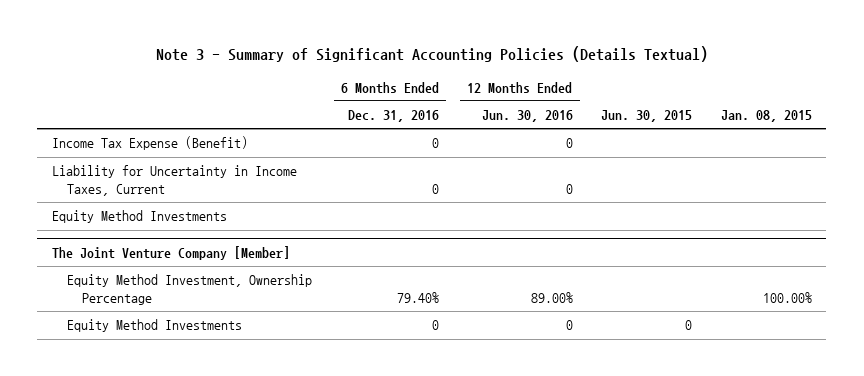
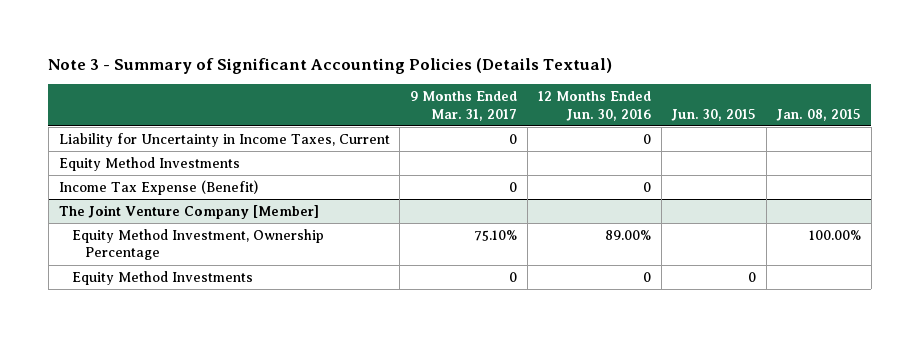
- | 6 Months Ended Dec. 31, 2016 | 12 Months Ended Jun. 30, 2016 | Jun. 30, 2015 | Jan. 08, 2015
+ | 9 Months Ended Mar. 31, 2017 | 12 Months Ended Jun. 30, 2016 | Jun. 30, 2015 | Jan. 08, 2015
moved down: Income Tax Expense (Benefit) | 0 | 0 | |

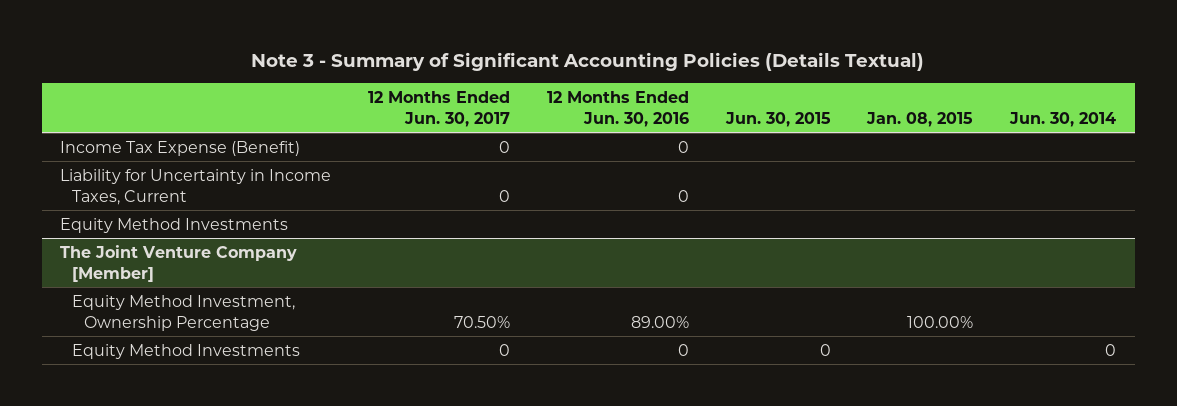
- | 9 Months Ended Mar. 31, 2017 | 12 Months Ended Jun. 30, 2016 | Jun. 30, 2015 | Jan. 08, 2015
+ | 12 Months Ended Jun. 30, 2017 | 12 Months Ended Jun. 30, 2016 | Jun. 30, 2015 | Jan. 08, 2015 | Jun. 30, 2014
moved up: Income Tax Expense (Benefit) | 0 | 0 | | |

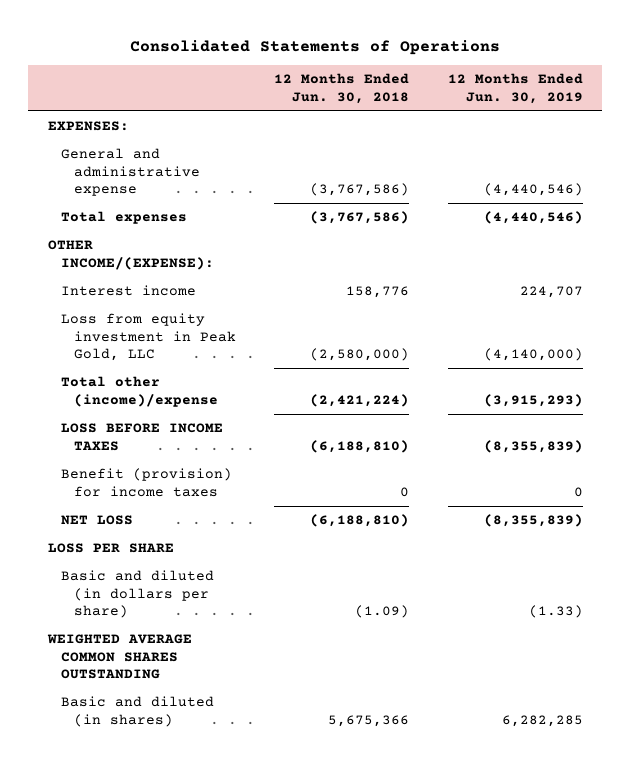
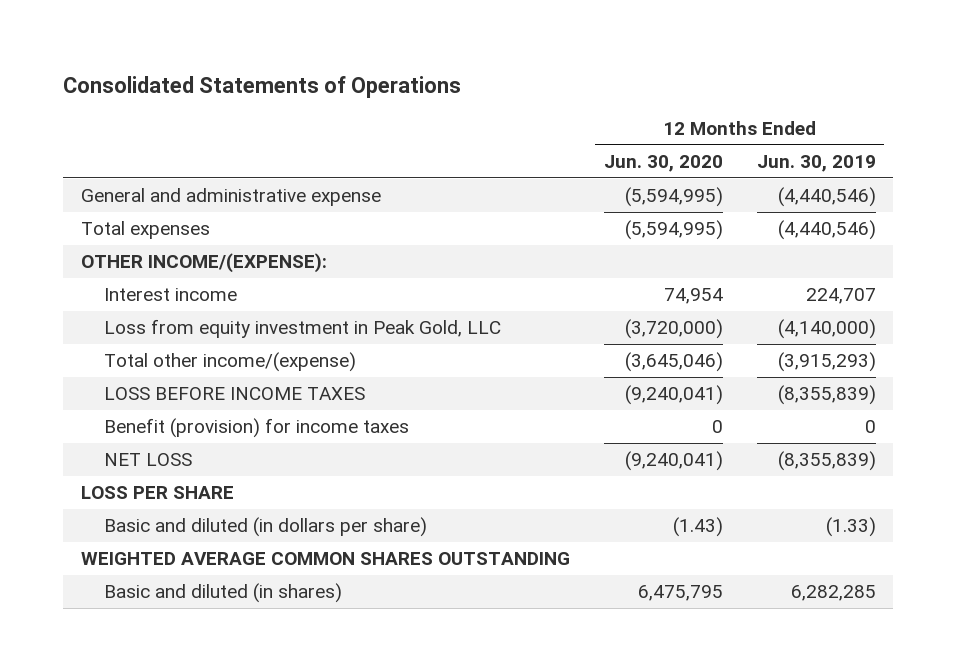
- | 12 Months Ended Jun. 30, 2018 | 12 Months Ended Jun. 30, 2019
+ | 12 Months Ended Jun. 30, 2020 | 12 Months Ended Jun. 30, 2019
- EXPENSES:
- Total other (income)/expense | (2,421,224) | (3,915,293)
+ Total other income/(expense) | (3,645,046) | (3,915,293)

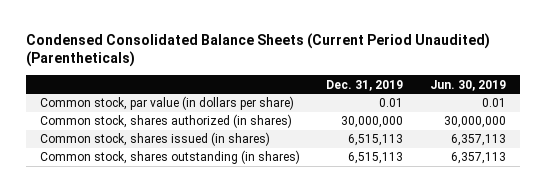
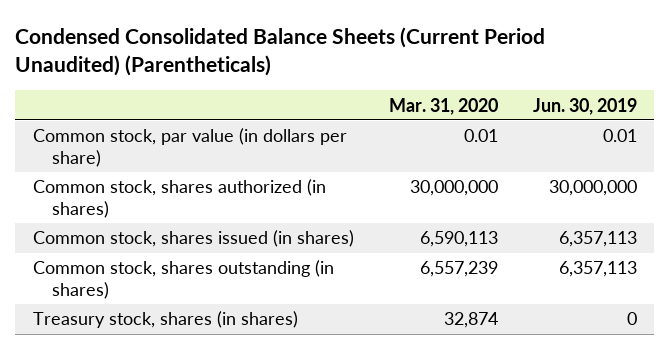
- | Dec. 31, 2019 | Jun. 30, 2019
+ | Mar. 31, 2020 | Jun. 30, 2019
+ Treasury stock, shares (in shares) | 32,874 | 0

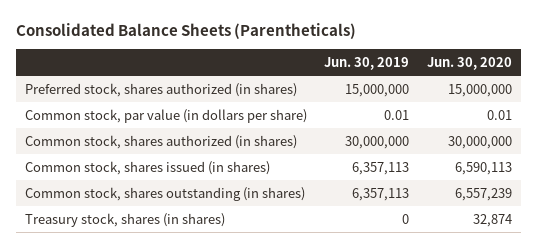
- Condensed Consolidated Balance Sheets (Current Period Unaudited) (Parentheticals)
+ Consolidated Balance Sheets (Parentheticals)
- | Mar. 31, 2020 | Jun. 30, 2019
+ | Jun. 30, 2019 | Jun. 30, 2020
+ Preferred stock, shares authorized (in shares) | 15,000,000 | 15,000,000

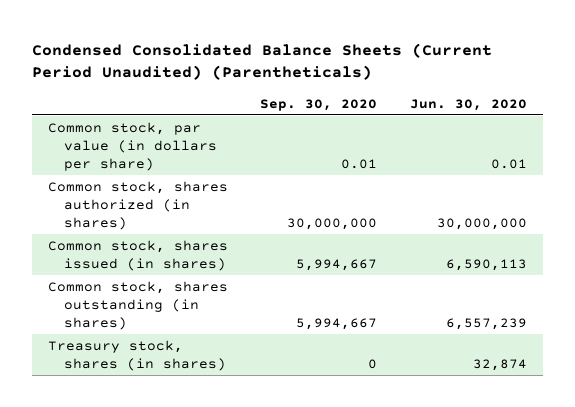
- Consolidated Balance Sheets (Parentheticals)
+ Condensed Consolidated Balance Sheets (Current Period Unaudited) (Parentheticals)
- | Jun. 30, 2019 | Jun. 30, 2020
+ | Sep. 30, 2020 | Jun. 30, 2020
- Preferred stock, shares authorized (in shares) | 15,000,000 | 15,000,000

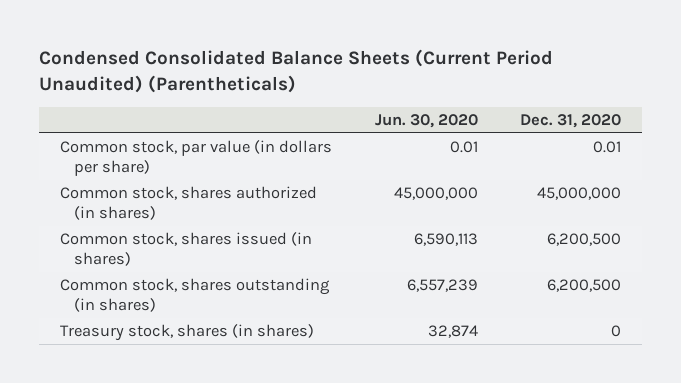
- | Sep. 30, 2020 | Jun. 30, 2020
+ | Jun. 30, 2020 | Dec. 31, 2020
- Common stock, shares authorized (in shares) | 30,000,000 | 30,000,000
+ Common stock, shares authorized (in shares) | 45,000,000 | 45,000,000

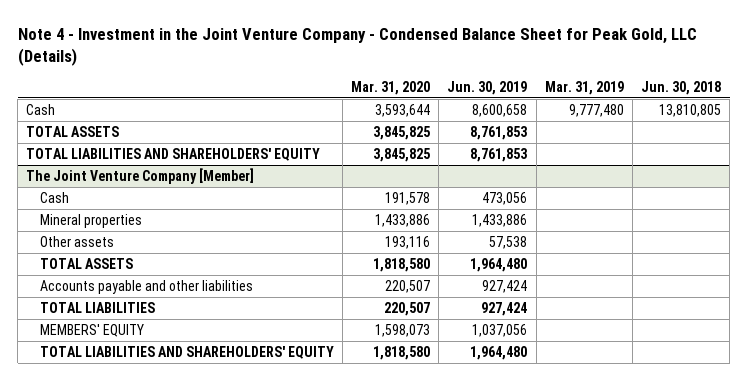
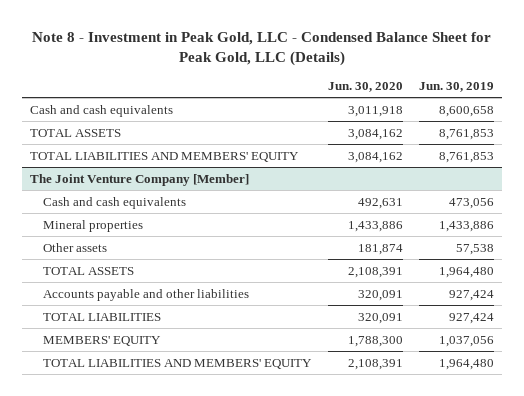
- Note 4 - Investment in the Joint Venture Company - Condensed Balance Sheet for Peak Gold, LLC (Details)
+ Note 8 - Investment in Peak Gold, LLC - Condensed Balance Sheet for Peak Gold, LLC (Details)
- | Mar. 31, 2020 | Jun. 30, 2019 | Mar. 31, 2019 | Jun. 30, 2018
+ | Jun. 30, 2020 | Jun. 30, 2019
- Cash | 3,593,644 | 8,600,658 | 9,777,480 | 13,810,805
+ Cash and cash equivalents | 3,011,918 | 8,600,658
- TOTAL LIABILITIES AND SHAREHOLDERS' EQUITY | 3,845,825 | 8,761,853 | |
+ TOTAL LIABILITIES AND MEMBERS' EQUITY | 3,084,162 | 8,761,853
@ The Joint Venture Company [Member]
- Cash | 191,578 | 473,056 | |
+ Cash and cash equivalents | 492,631 | 473,056
- TOTAL LIABILITIES AND SHAREHOLDERS' EQUITY | 1,818,580 | 1,964,480 | |
+ TOTAL LIABILITIES AND MEMBERS' EQUITY | 2,108,391 | 1,964,480

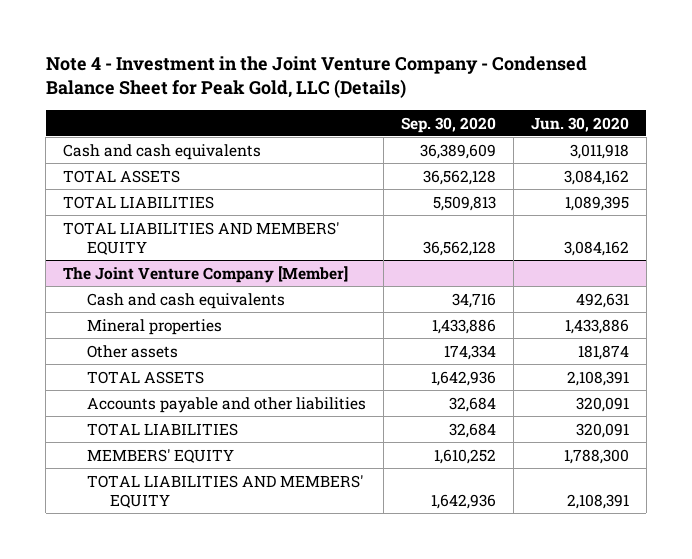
- Note 8 - Investment in Peak Gold, LLC - Condensed Balance Sheet for Peak Gold, LLC (Details)
+ Note 4 - Investment in the Joint Venture Company - Condensed Balance Sheet for Peak Gold, LLC (Details)
- | Jun. 30, 2020 | Jun. 30, 2019
+ | Sep. 30, 2020 | Jun. 30, 2020
+ TOTAL LIABILITIES | 5,509,813 | 1,089,395

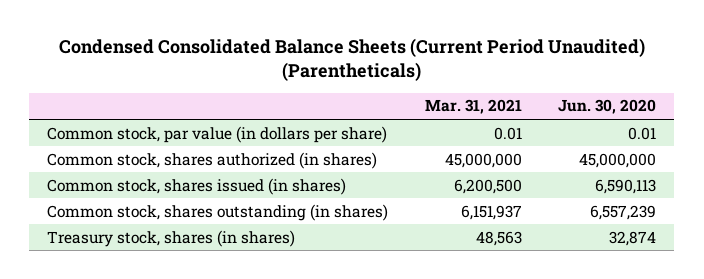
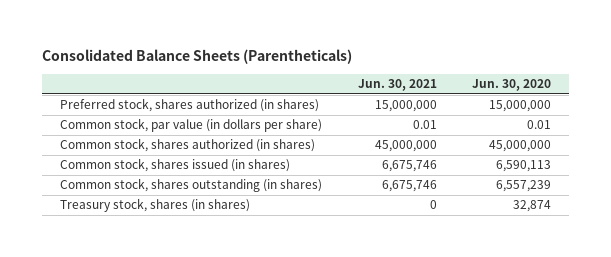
- Condensed Consolidated Balance Sheets (Current Period Unaudited) (Parentheticals)
+ Consolidated Balance Sheets (Parentheticals)
- | Mar. 31, 2021 | Jun. 30, 2020
+ | Jun. 30, 2021 | Jun. 30, 2020
+ Preferred stock, shares authorized (in shares) | 15,000,000 | 15,000,000

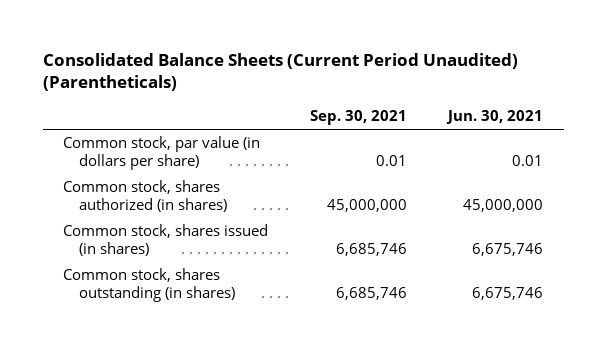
- Consolidated Balance Sheets (Parentheticals)
+ Consolidated Balance Sheets (Current Period Unaudited) (Parentheticals)
- | Jun. 30, 2021 | Jun. 30, 2020
+ | Sep. 30, 2021 | Jun. 30, 2021
- Preferred stock, shares authorized (in shares) | 15,000,000 | 15,000,000
- Treasury stock, shares (in shares) | 0 | 32,874

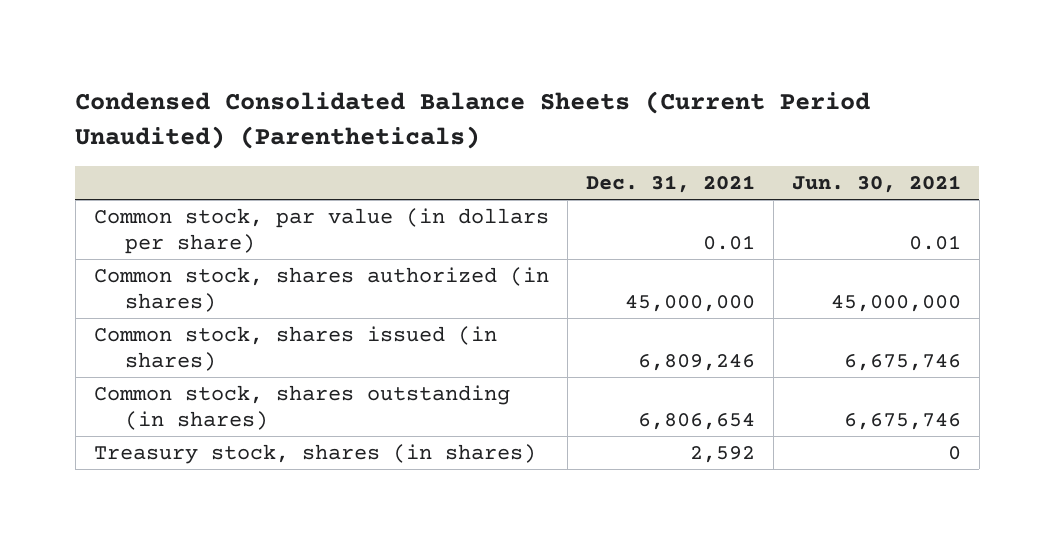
- Consolidated Balance Sheets (Current Period Unaudited) (Parentheticals)
+ Condensed Consolidated Balance Sheets (Current Period Unaudited) (Parentheticals)
- | Sep. 30, 2021 | Jun. 30, 2021
+ | Dec. 31, 2021 | Jun. 30, 2021
+ Treasury stock, shares (in shares) | 2,592 | 0

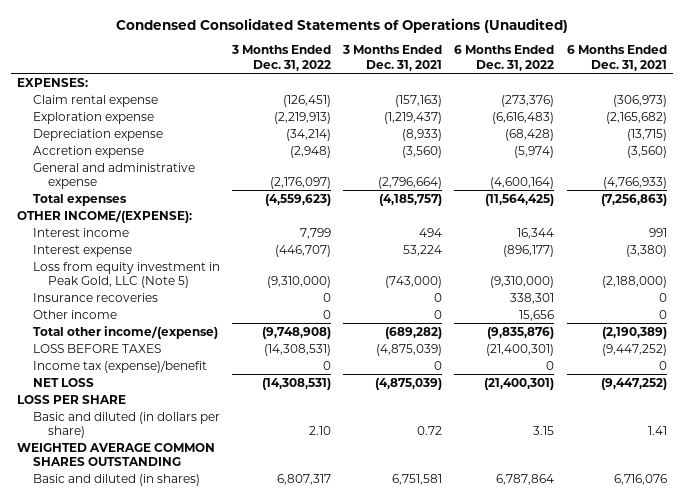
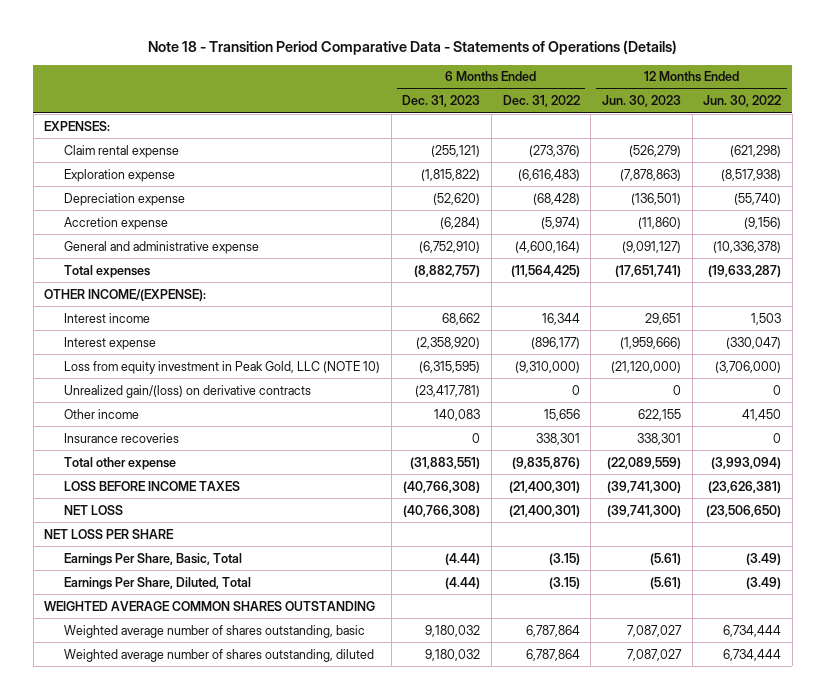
- Condensed Consolidated Statements of Operations (Unaudited)
+ Note 18 - Transition Period Comparative Data - Statements of Operations (Details)
- | 3 Months Ended Dec. 31, 2022 | 3 Months Ended Dec. 31, 2021 | 6 Months Ended Dec. 31, 2022 | 6 Months Ended Dec. 31, 2021
+ | 6 Months Ended Dec. 31, 2023 | 6 Months Ended Dec. 31, 2022 | 12 Months Ended Jun. 30, 2023 | 12 Months Ended Jun. 30, 2022
- Loss from equity investment in Peak Gold, LLC (Note 5) | (9,310,000) | (743,000) | (9,310,000) | (2,188,000)
+ Loss from equity investment in Peak Gold, LLC (NOTE 10) | (6,315,595) | (9,310,000) | (21,120,000) | (3,706,000)
+ Unrealized gain/(loss) on derivative contracts | (23,417,781) | 0 | 0 | 0
- Total other income/(expense) | (9,748,908) | (689,282) | (9,835,876) | (2,190,389)
- LOSS BEFORE TAXES | (14,308,531) | (4,875,039) | (21,400,301) | (9,447,252)
- Income tax (expense)/benefit | 0 | 0 | 0 | 0
moved down: Insurance recoveries | 0 | 338,301 | 338,301 | 0
+ Total other expense | (31,883,551) | (9,835,876) | (22,089,559) | (3,993,094)
+ LOSS BEFORE INCOME TAXES | (40,766,308) | (21,400,301) | (39,741,300) | (23,626,381)
- LOSS PER SHARE
- Basic and diluted (in dollars per share) | 2.10 | 0.72 | 3.15 | 1.41
+ NET LOSS PER SHARE
+ Earnings Per Share, Basic, Total | (4.44) | (3.15) | (5.61) | (3.49)
+ Earnings Per Share, Diluted, Total | (4.44) | (3.15) | (5.61) | (3.49)
- Basic and diluted (in shares) | 6,807,317 | 6,751,581 | 6,787,864 | 6,716,076
+ Weighted average number of shares outstanding, basic | 9,180,032 | 6,787,864 | 7,087,027 | 6,734,444
+ Weighted average number of shares outstanding, diluted | 9,180,032 | 6,787,864 | 7,087,027 | 6,734,444

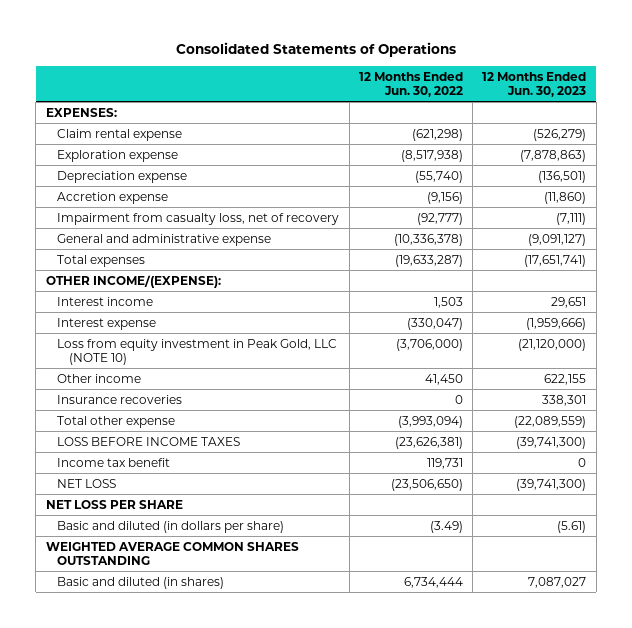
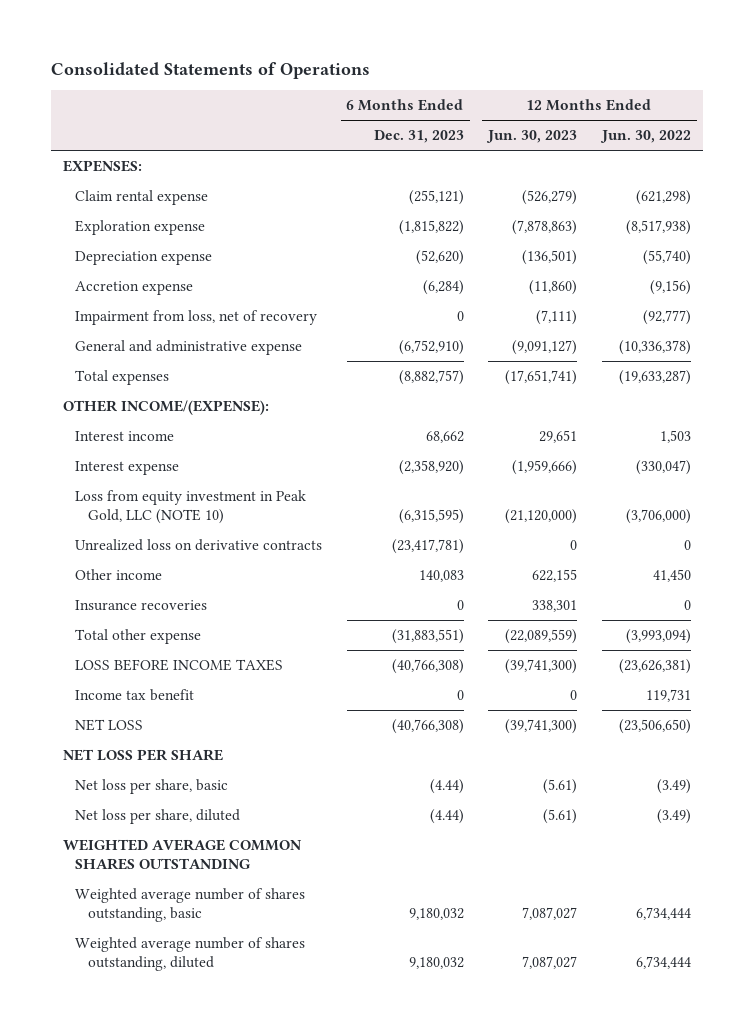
- | 12 Months Ended Jun. 30, 2022 | 12 Months Ended Jun. 30, 2023
+ | 6 Months Ended Dec. 31, 2023 | 12 Months Ended Jun. 30, 2023 | 12 Months Ended Jun. 30, 2022
- Impairment from casualty loss, net of recovery | (92,777) | (7,111)
+ Impairment from loss, net of recovery | 0 | (7,111) | (92,777)
+ Unrealized loss on derivative contracts | (23,417,781) | 0 | 0
- Basic and diluted (in dollars per share) | (3.49) | (5.61)
+ Net loss per share, basic | (4.44) | (5.61) | (3.49)
+ Net loss per share, diluted | (4.44) | (5.61) | (3.49)
- Basic and diluted (in shares) | 6,734,444 | 7,087,027
+ Weighted average number of shares outstanding, basic | 9,180,032 | 7,087,027 | 6,734,444
+ Weighted average number of shares outstanding, diluted | 9,180,032 | 7,087,027 | 6,734,444

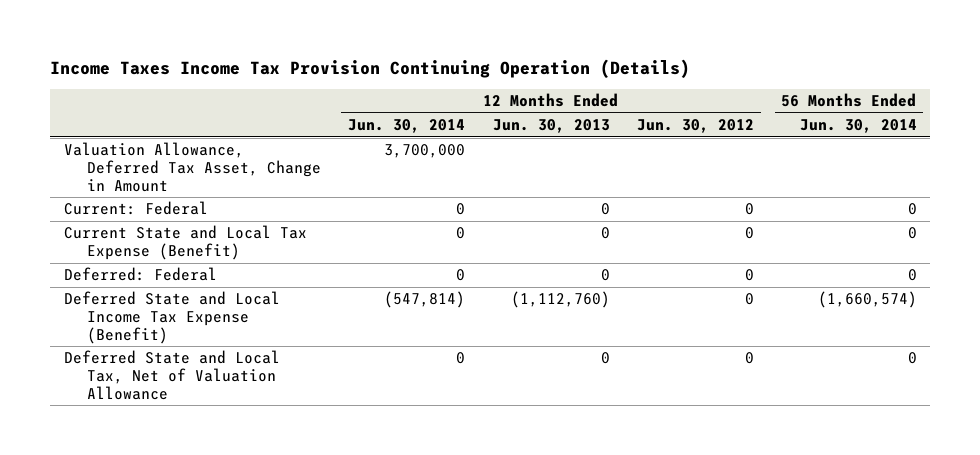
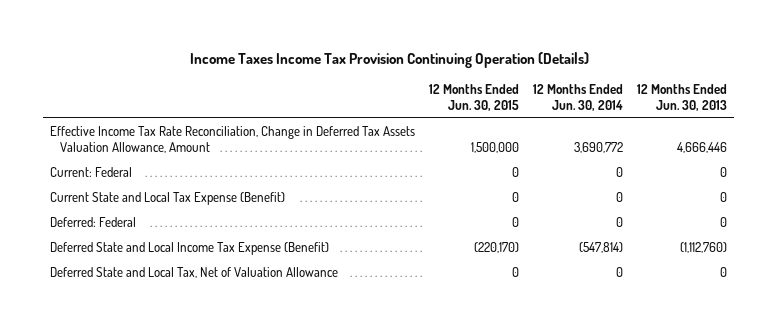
- | 12 Months Ended Jun. 30, 2014 | 12 Months Ended Jun. 30, 2013 | 12 Months Ended Jun. 30, 2012 | 56 Months Ended Jun. 30, 2014
+ | 12 Months Ended Jun. 30, 2015 | 12 Months Ended Jun. 30, 2014 | 12 Months Ended Jun. 30, 2013
- Valuation Allowance, Deferred Tax Asset, Change in Amount | 3,700,000 | | |
+ Effective Income Tax Rate Reconciliation, Change in Deferred Tax Assets Valuation Allowance, Amount | 1,500,000 | 3,690,772 | 4,666,446

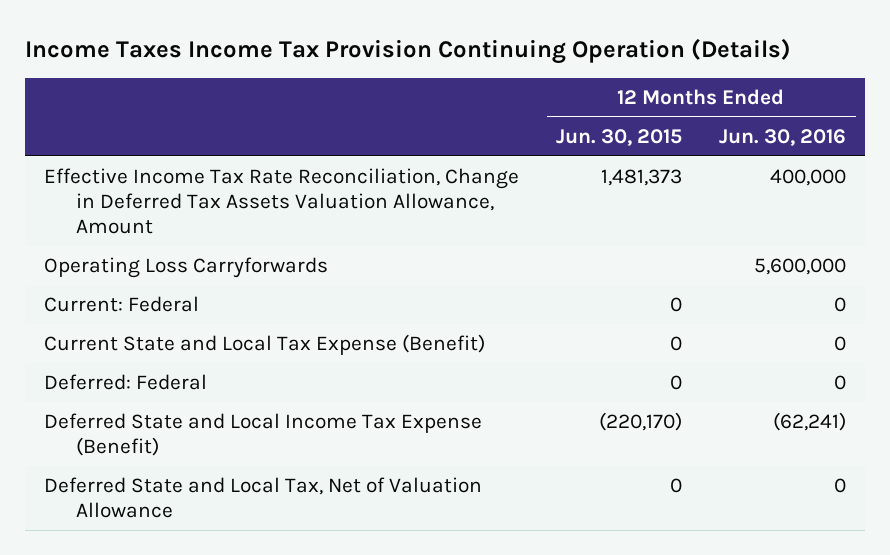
- | 12 Months Ended Jun. 30, 2015 | 12 Months Ended Jun. 30, 2014 | 12 Months Ended Jun. 30, 2013
+ | 12 Months Ended Jun. 30, 2015 | 12 Months Ended Jun. 30, 2016
- Effective Income Tax Rate Reconciliation, Change in Deferred Tax Assets Valuation Allowance, Amount | 1,500,000 | 3,690,772 | 4,666,446
+ Effective Income Tax Rate Reconciliation, Change in Deferred Tax Assets Valuation Allowance, Amount | 1,481,373 | 400,000
+ Operating Loss Carryforwards | | 5,600,000

